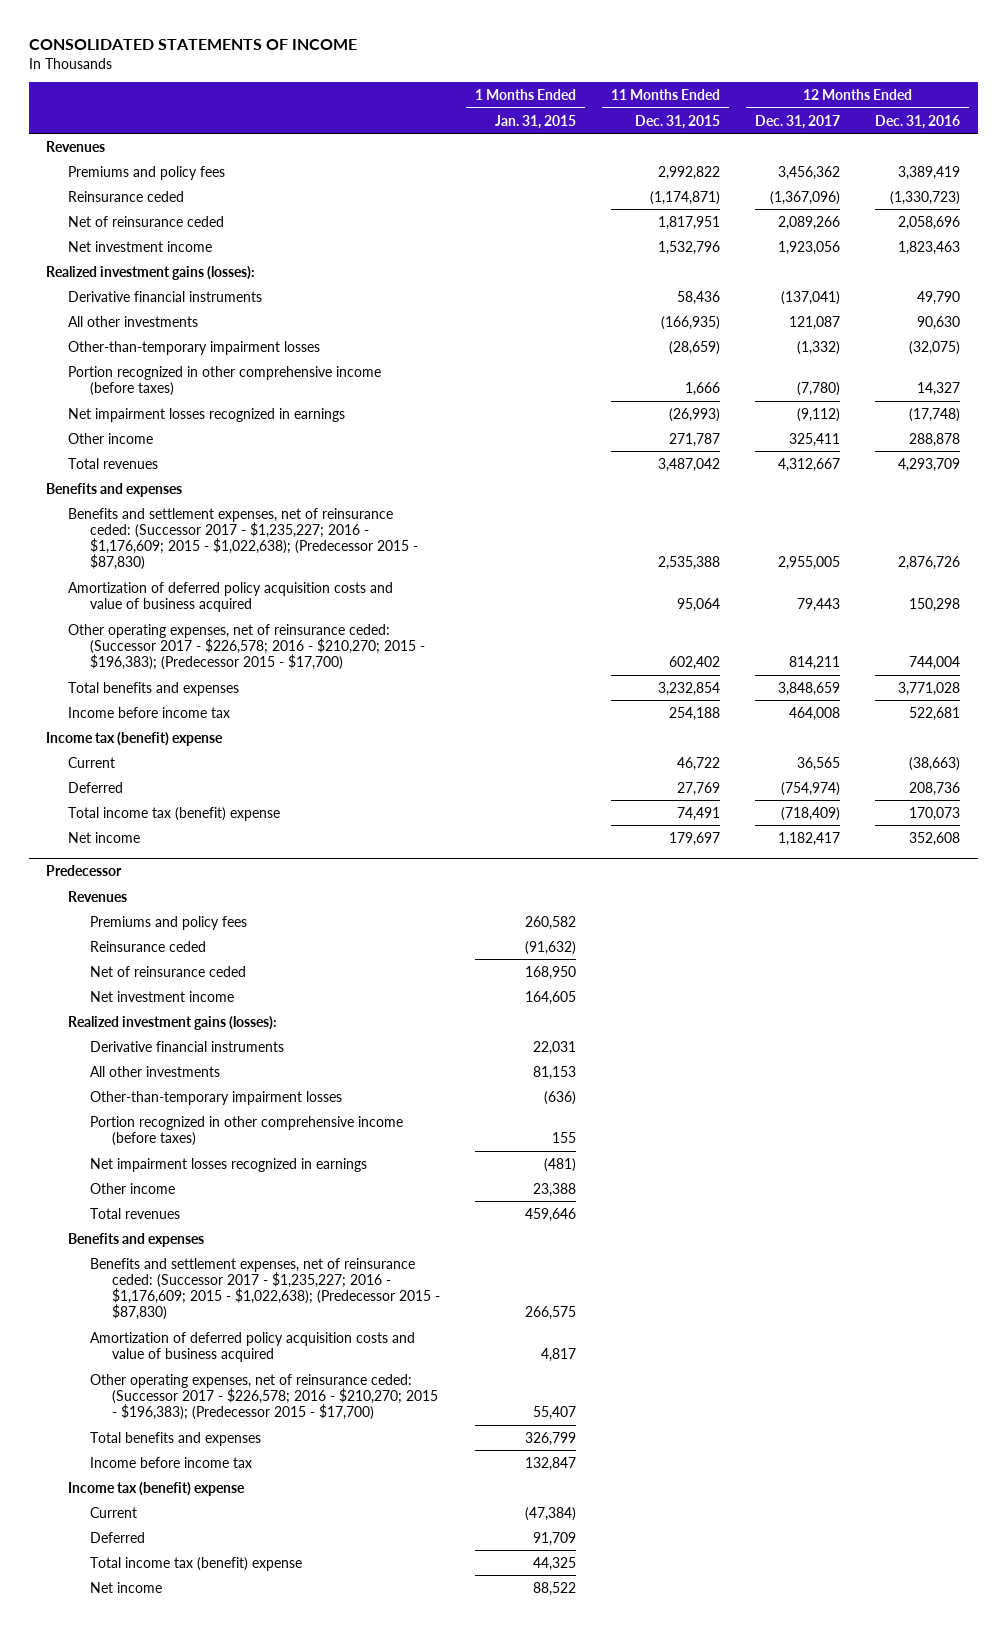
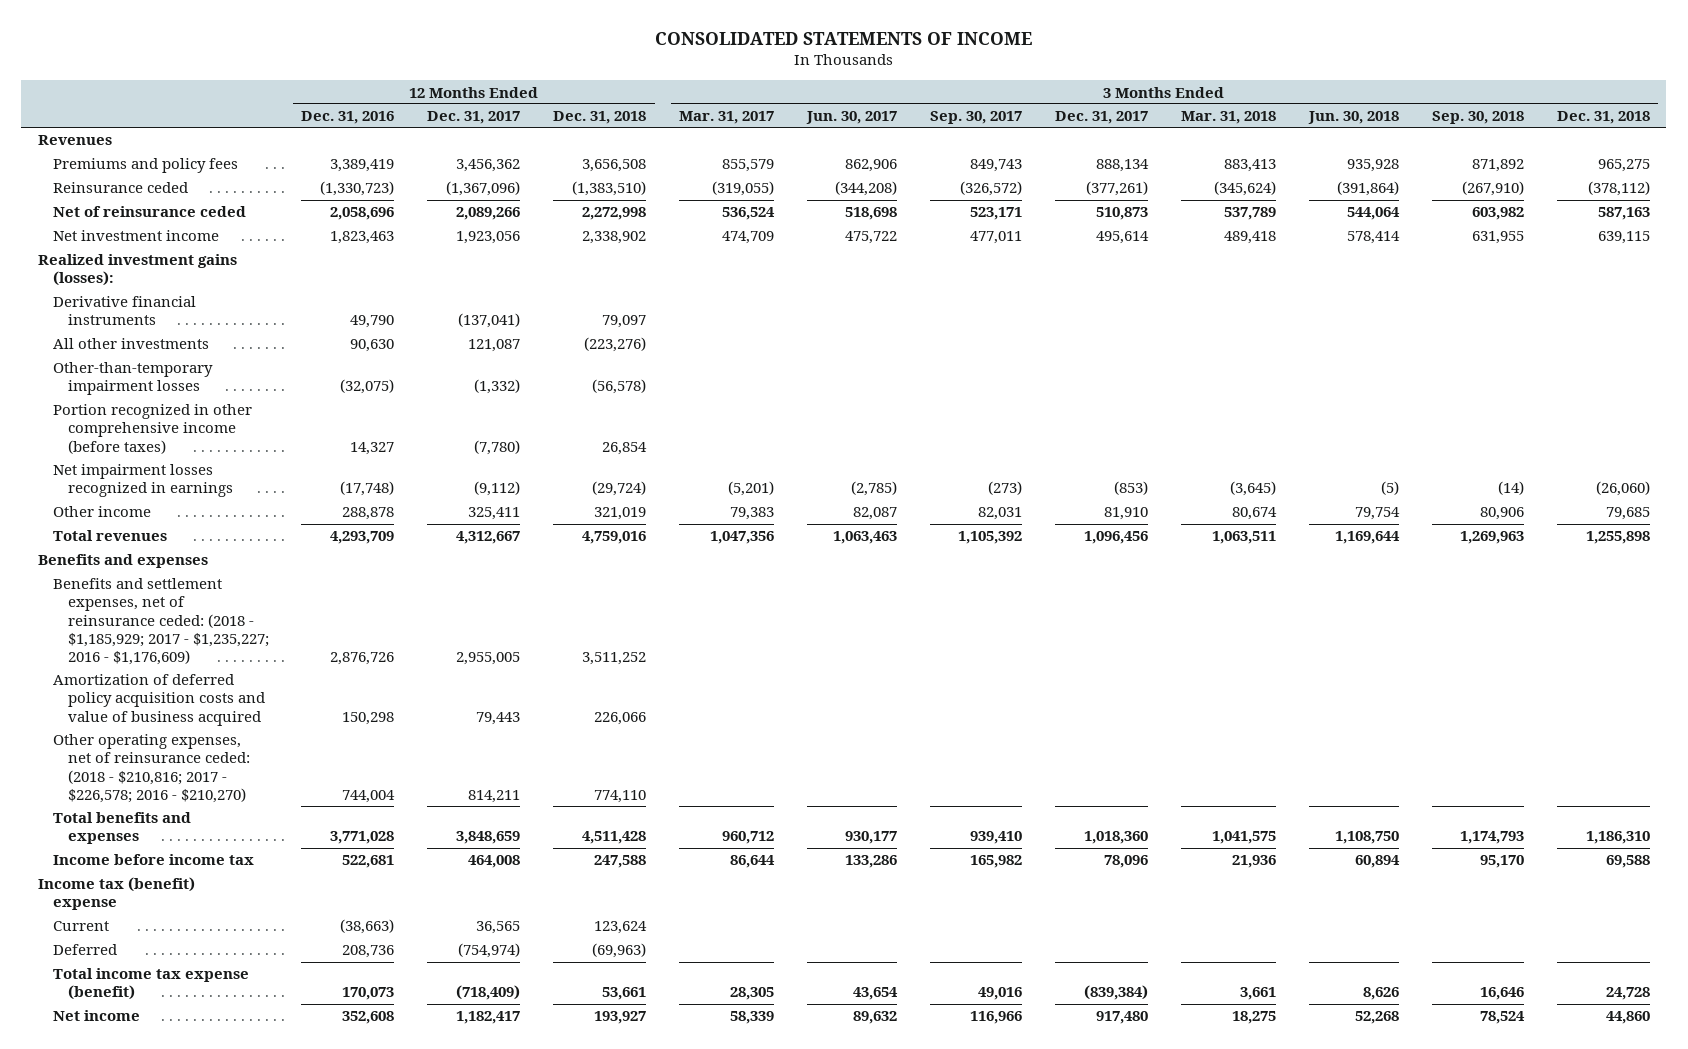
- | 1 Months Ended Jan. 31, 2015 | 11 Months Ended Dec. 31, 2015 | 12 Months Ended Dec. 31, 2017 | 12 Months Ended Dec. 31, 2016
+ | 12 Months Ended Dec. 31, 2016 | 12 Months Ended Dec. 31, 2017 | 12 Months Ended Dec. 31, 2018 | 3 Months Ended Mar. 31, 2017 | 3 Months Ended Jun. 30, 2017 | 3 Months Ended Sep. 30, 2017 | 3 Months Ended Dec. 31, 2017 | 3 Months Ended Mar. 31, 2018 | 3 Months Ended Jun. 30, 2018 | 3 Months Ended Sep. 30, 2018 | 3 Months Ended Dec. 31, 2018
- Benefits and settlement expenses, net of reinsurance ceded: (Successor 2017 - $1,235,227; 2016 - $1,176,609; 2015 - $1,022,638); (Predecessor 2015 - $87,830) | | 2,535,388 | 2,955,005 | 2,876,726
+ Benefits and settlement expenses, net of reinsurance ceded: (2018 - $1,185,929; 2017 - $1,235,227; 2016 - $1,176,609) | 2,876,726 | 2,955,005 | 3,511,252 | | | | | | | |
- Other operating expenses, net of reinsurance ceded: (Successor 2017 - $226,578; 2016 - $210,270; 2015 - $196,383); (Predecessor 2015 - $17,700) | | 602,402 | 814,211 | 744,004
+ Other operating expenses, net of reinsurance ceded: (2018 - $210,816; 2017 - $226,578; 2016 - $210,270) | 744,004 | 814,211 | 774,110 | | | | | | | |
- Total income tax (benefit) expense | | 74,491 | (718,409) | 170,073
+ Total income tax expense (benefit) | 170,073 | (718,409) | 53,661 | 28,305 | 43,654 | 49,016 | (839,384) | 3,661 | 8,626 | 16,646 | 24,728
- Predecessor
- Revenues
- Premiums and policy fees | 260,582 | | |
- Reinsurance ceded | (91,632) | | |
- Net of reinsurance ceded | 168,950 | | |
- Net investment income | 164,605 | | |
- Realized investment gains (losses):
- Derivative financial instruments | 22,031 | | |
- All other investments | 81,153 | | |
- Other-than-temporary impairment losses | (636) | | |
- Portion recognized in other comprehensive income (before taxes) | 155 | | |
- Net impairment losses recognized in earnings | (481) | | |
- Other income | 23,388 | | |
- Total revenues | 459,646 | | |
- Benefits and expenses
- Benefits and settlement expenses, net of reinsurance ceded: (Successor 2017 - $1,235,227; 2016 - $1,176,609; 2015 - $1,022,638); (Predecessor 2015 - $87,830) | 266,575 | | |
- Amortization of deferred policy acquisition costs and value of business acquired | 4,817 | | |
- Other operating expenses, net of reinsurance ceded: (Successor 2017 - $226,578; 2016 - $210,270; 2015 - $196,383); (Predecessor 2015 - $17,700) | 55,407 | | |
- Total benefits and expenses | 326,799 | | |
- Income before income tax | 132,847 | | |
- Income tax (benefit) expense
- Current | (47,384) | | |
- Deferred | 91,709 | | |
- Total income tax (benefit) expense | 44,325 | | |
- Net income | 88,522 | | |

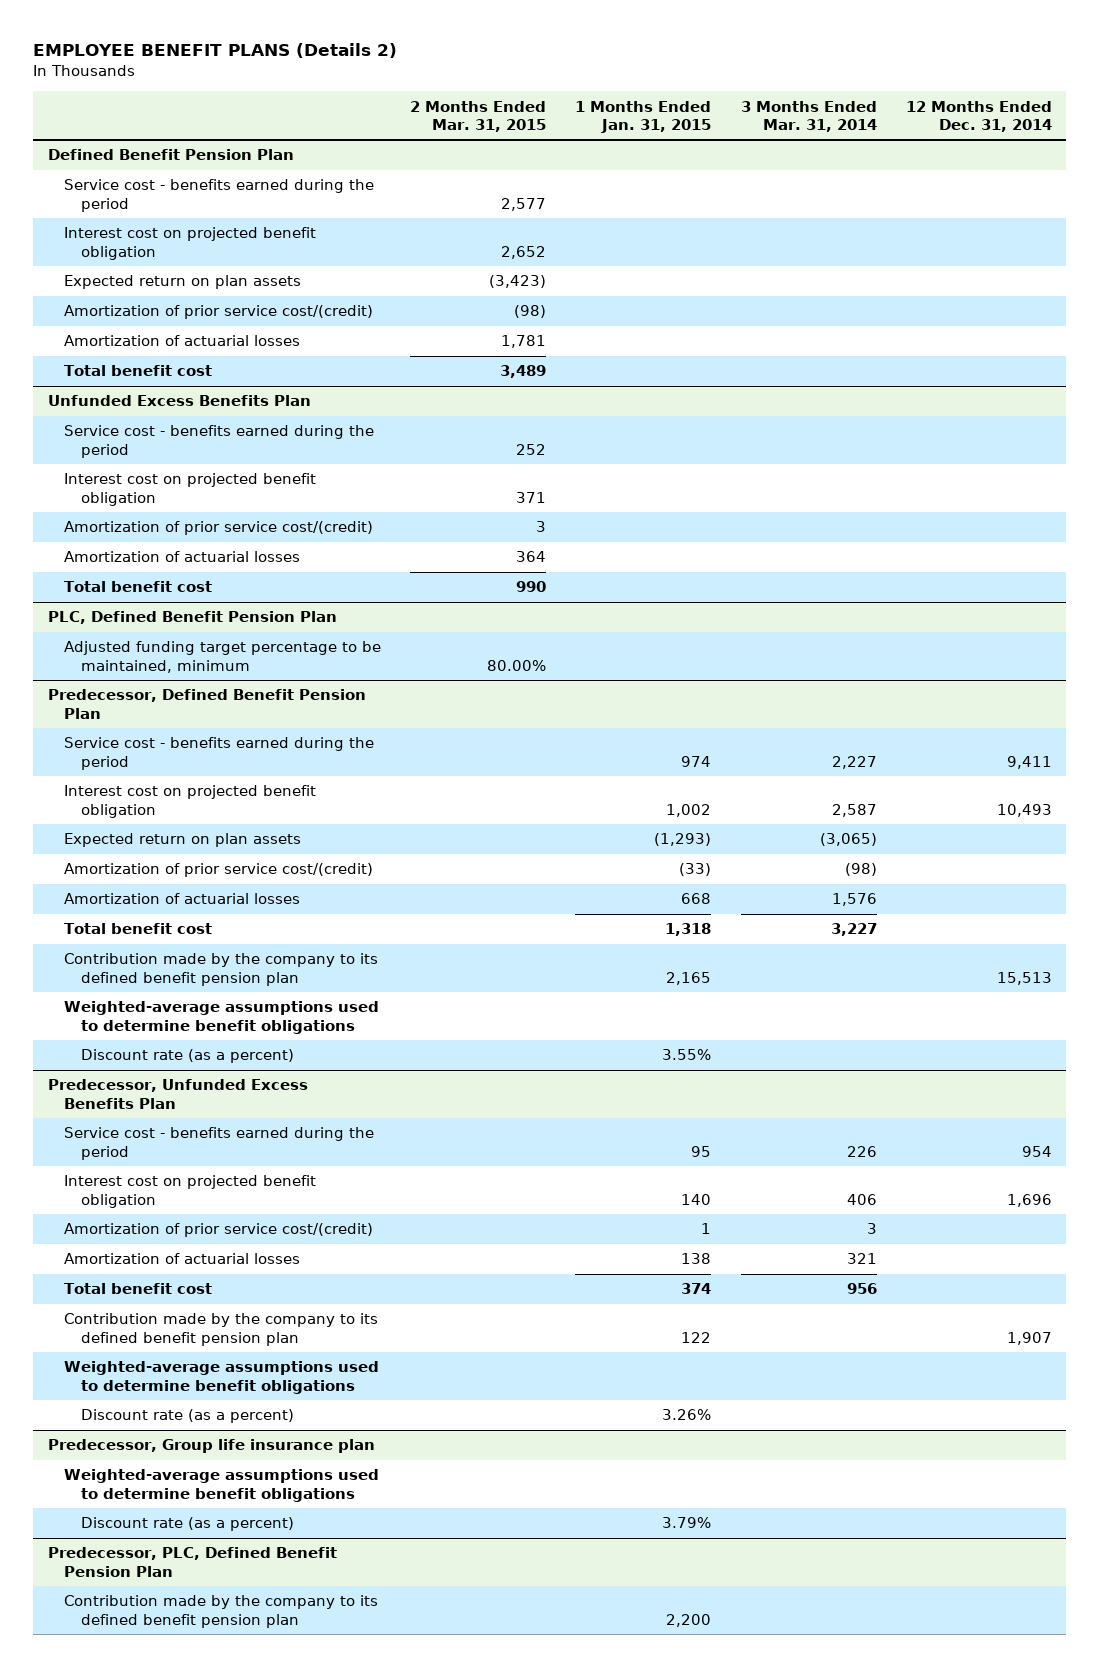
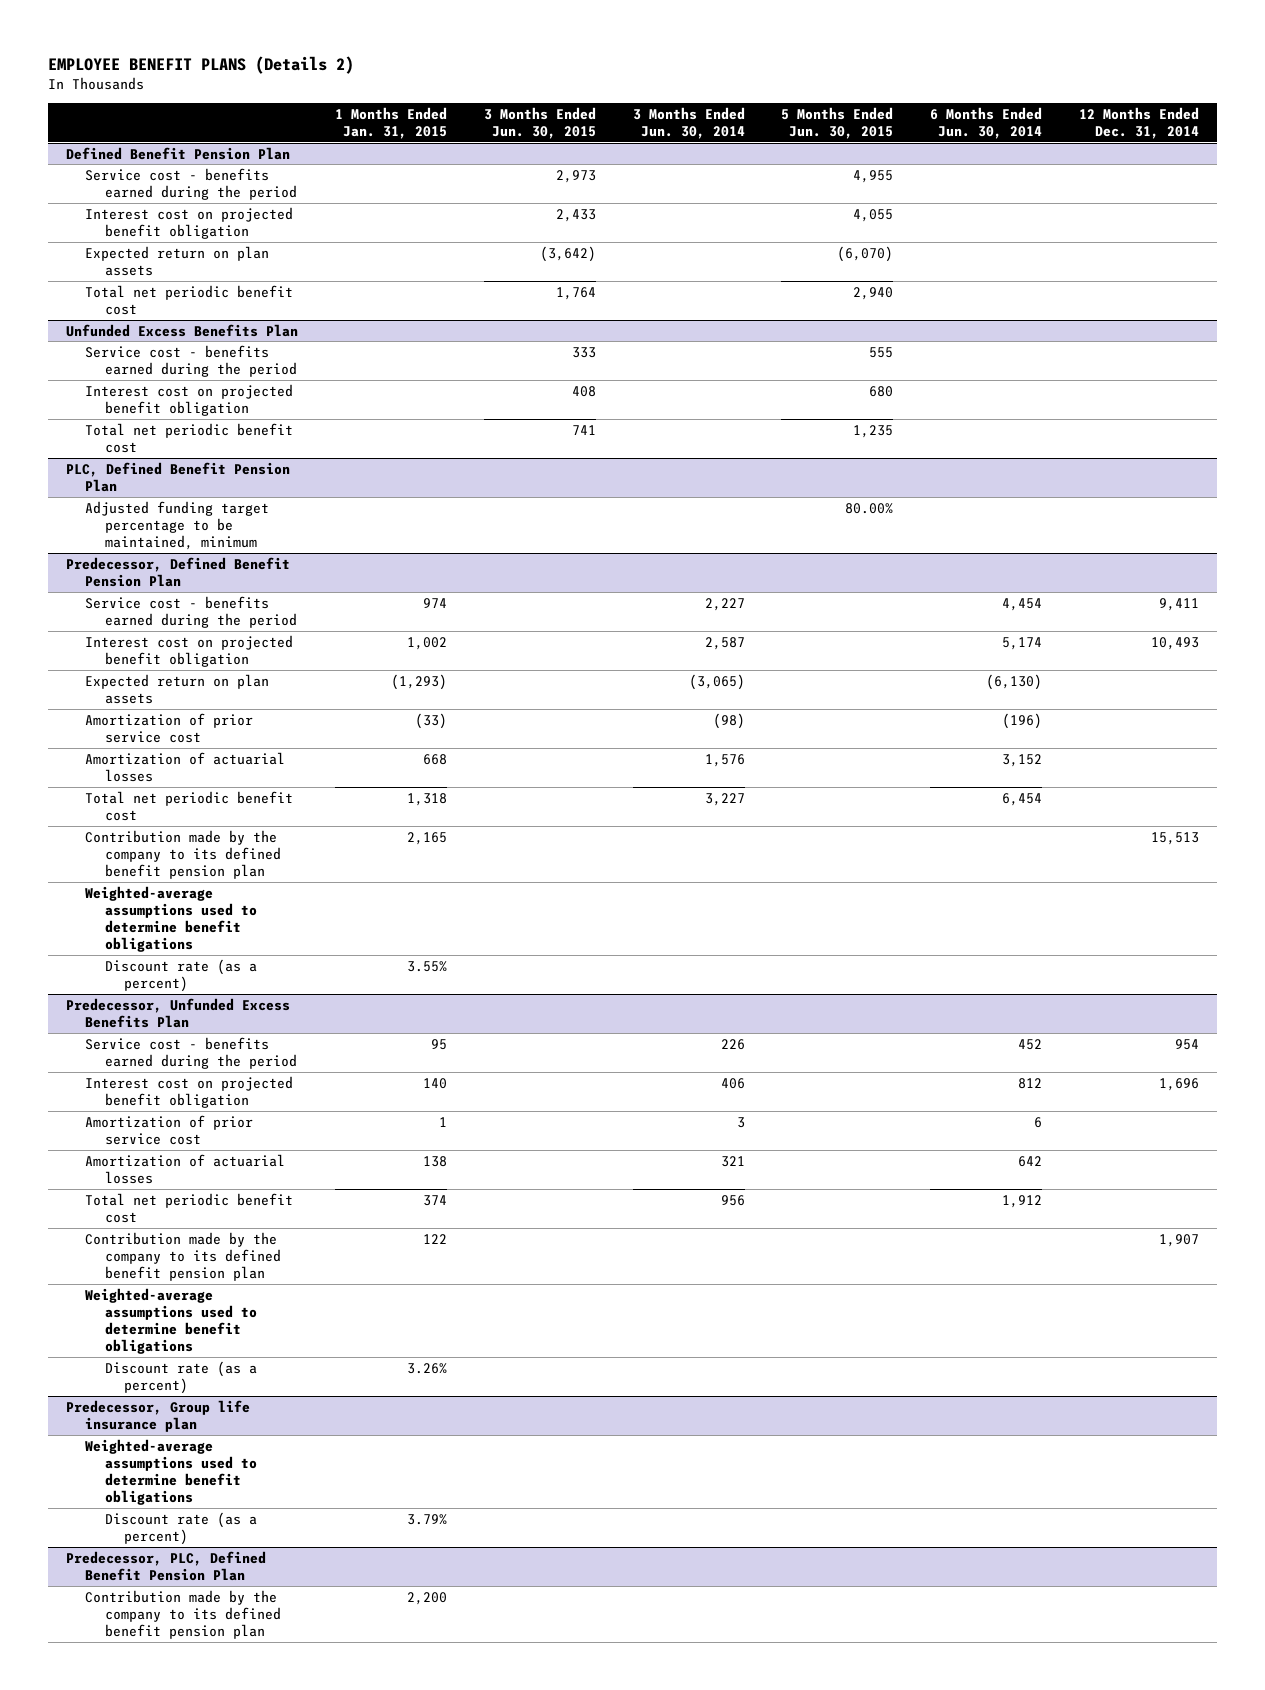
- | 2 Months Ended Mar. 31, 2015 | 1 Months Ended Jan. 31, 2015 | 3 Months Ended Mar. 31, 2014 | 12 Months Ended Dec. 31, 2014
+ | 1 Months Ended Jan. 31, 2015 | 3 Months Ended Jun. 30, 2015 | 3 Months Ended Jun. 30, 2014 | 5 Months Ended Jun. 30, 2015 | 6 Months Ended Jun. 30, 2014 | 12 Months Ended Dec. 31, 2014
@ Defined Benefit Pension Plan
- Amortization of prior service cost/(credit) | (98) | | |
- Amortization of actuarial losses | 1,781 | | |
- Total benefit cost | 3,489 | | |
+ Total net periodic benefit cost | | 1,764 | | 2,940 | |
@ Unfunded Excess Benefits Plan
- Amortization of prior service cost/(credit) | 3 | | |
- Amortization of actuarial losses | 364 | | |
- Total benefit cost | 990 | | |
+ Total net periodic benefit cost | | 741 | | 1,235 | |
@ Predecessor, Defined Benefit Pension Plan
- Amortization of prior service cost/(credit) | | (33) | (98) |
+ Amortization of prior service cost | (33) | | (98) | | (196) |
- Total benefit cost | | 1,318 | 3,227 |
+ Total net periodic benefit cost | 1,318 | | 3,227 | | 6,454 |
@ Predecessor, Unfunded Excess Benefits Plan
- Amortization of prior service cost/(credit) | | 1 | 3 |
+ Amortization of prior service cost | 1 | | 3 | | 6 |
- Total benefit cost | | 374 | 956 |
+ Total net periodic benefit cost | 374 | | 956 | | 1,912 |

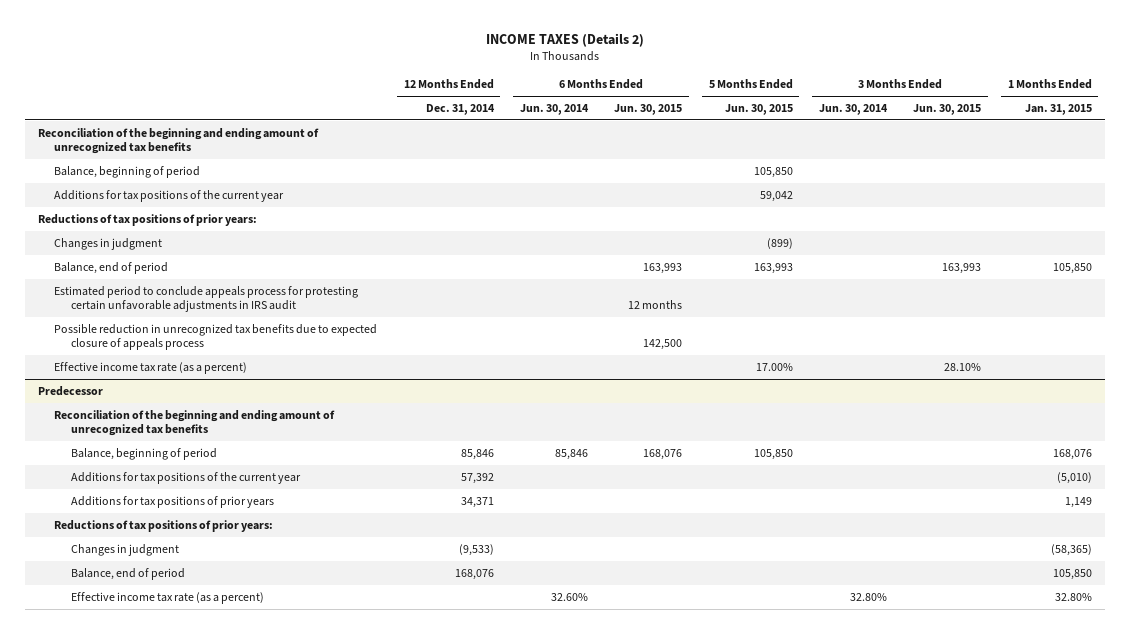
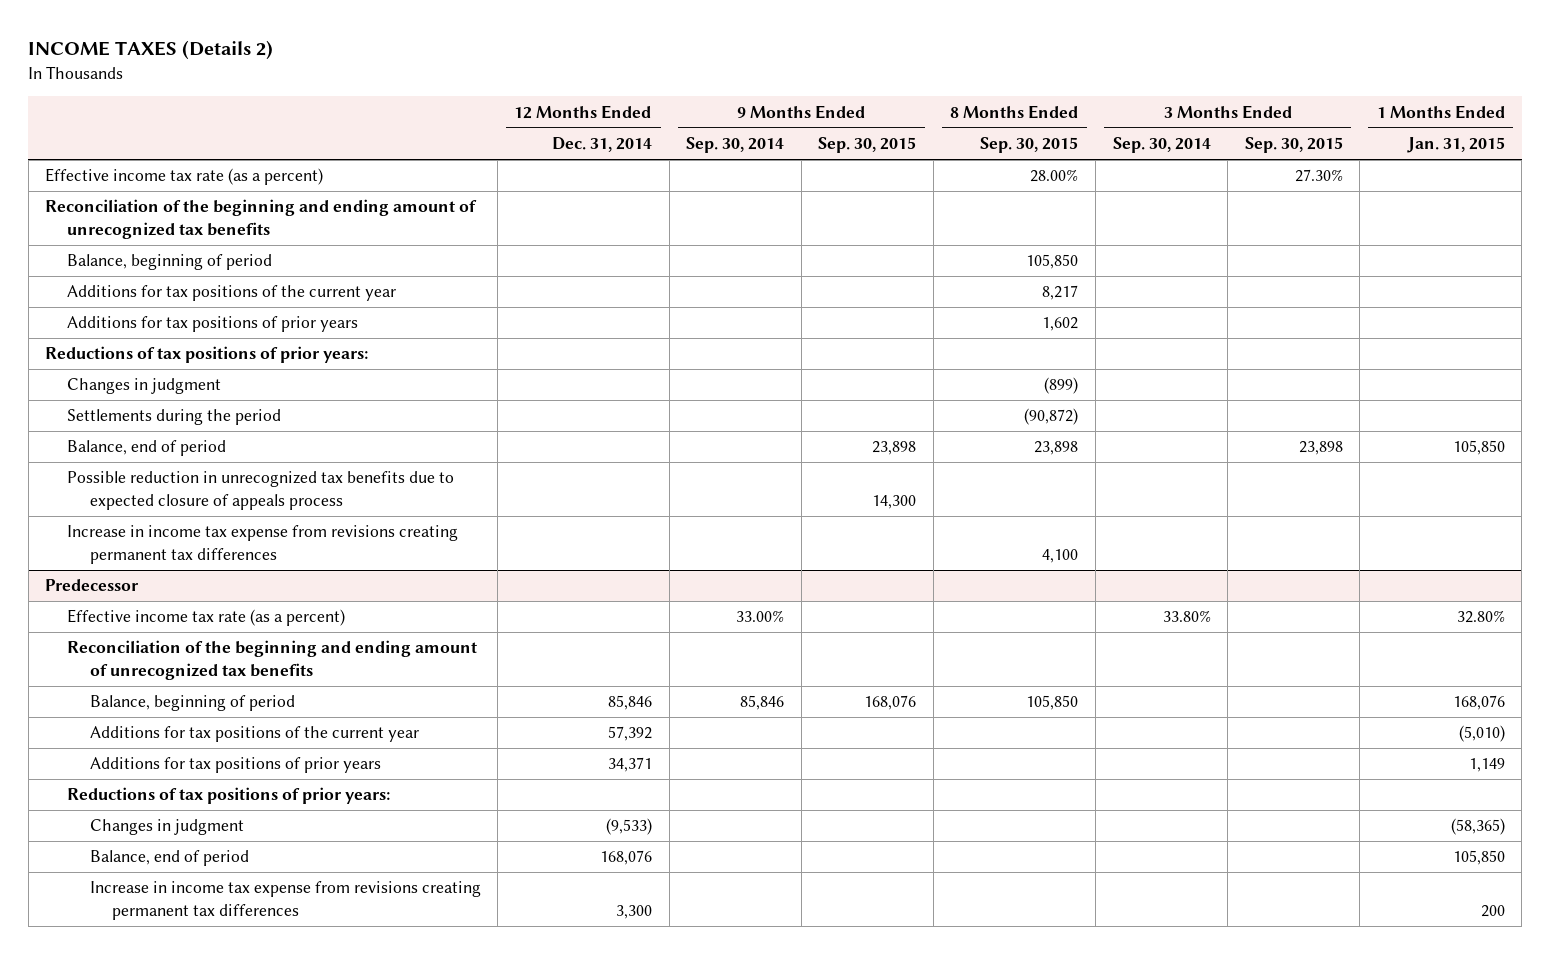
- | 12 Months Ended Dec. 31, 2014 | 6 Months Ended Jun. 30, 2014 | 6 Months Ended Jun. 30, 2015 | 5 Months Ended Jun. 30, 2015 | 3 Months Ended Jun. 30, 2014 | 3 Months Ended Jun. 30, 2015 | 1 Months Ended Jan. 31, 2015
+ | 12 Months Ended Dec. 31, 2014 | 9 Months Ended Sep. 30, 2014 | 9 Months Ended Sep. 30, 2015 | 8 Months Ended Sep. 30, 2015 | 3 Months Ended Sep. 30, 2014 | 3 Months Ended Sep. 30, 2015 | 1 Months Ended Jan. 31, 2015
moved up: Effective income tax rate (as a percent) | | | | 28.00% | | 27.30% |
+ Additions for tax positions of prior years | | | | 1,602 | | |
+ Settlements during the period | | | | (90,872) | | |
- Estimated period to conclude appeals process for protesting certain unfavorable adjustments in IRS audit | | | 12 months | | | |
+ Increase in income tax expense from revisions creating permanent tax differences | | | | 4,100 | | |
@ Predecessor
moved up: Effective income tax rate (as a percent) | | 33.00% | | | 33.80% | | 32.80%
+ Increase in income tax expense from revisions creating permanent tax differences | 3,300 | | | | | | 200

